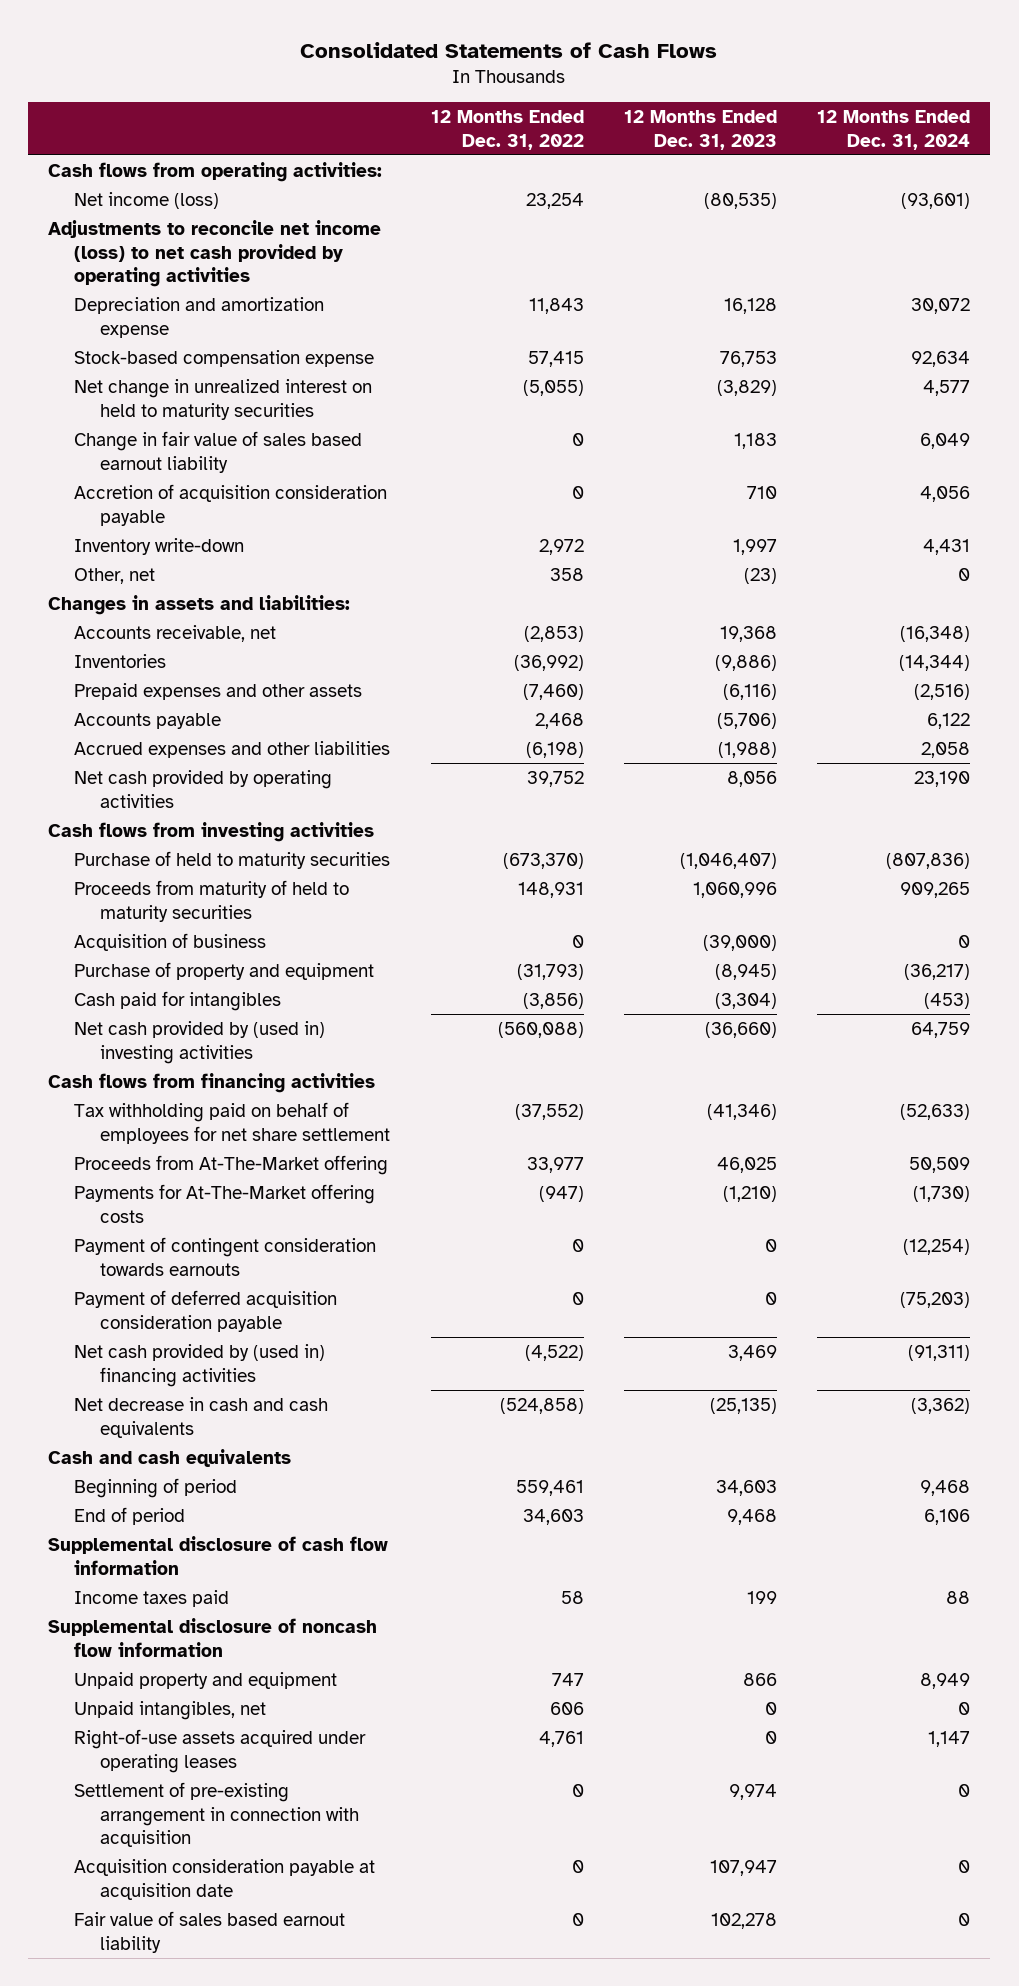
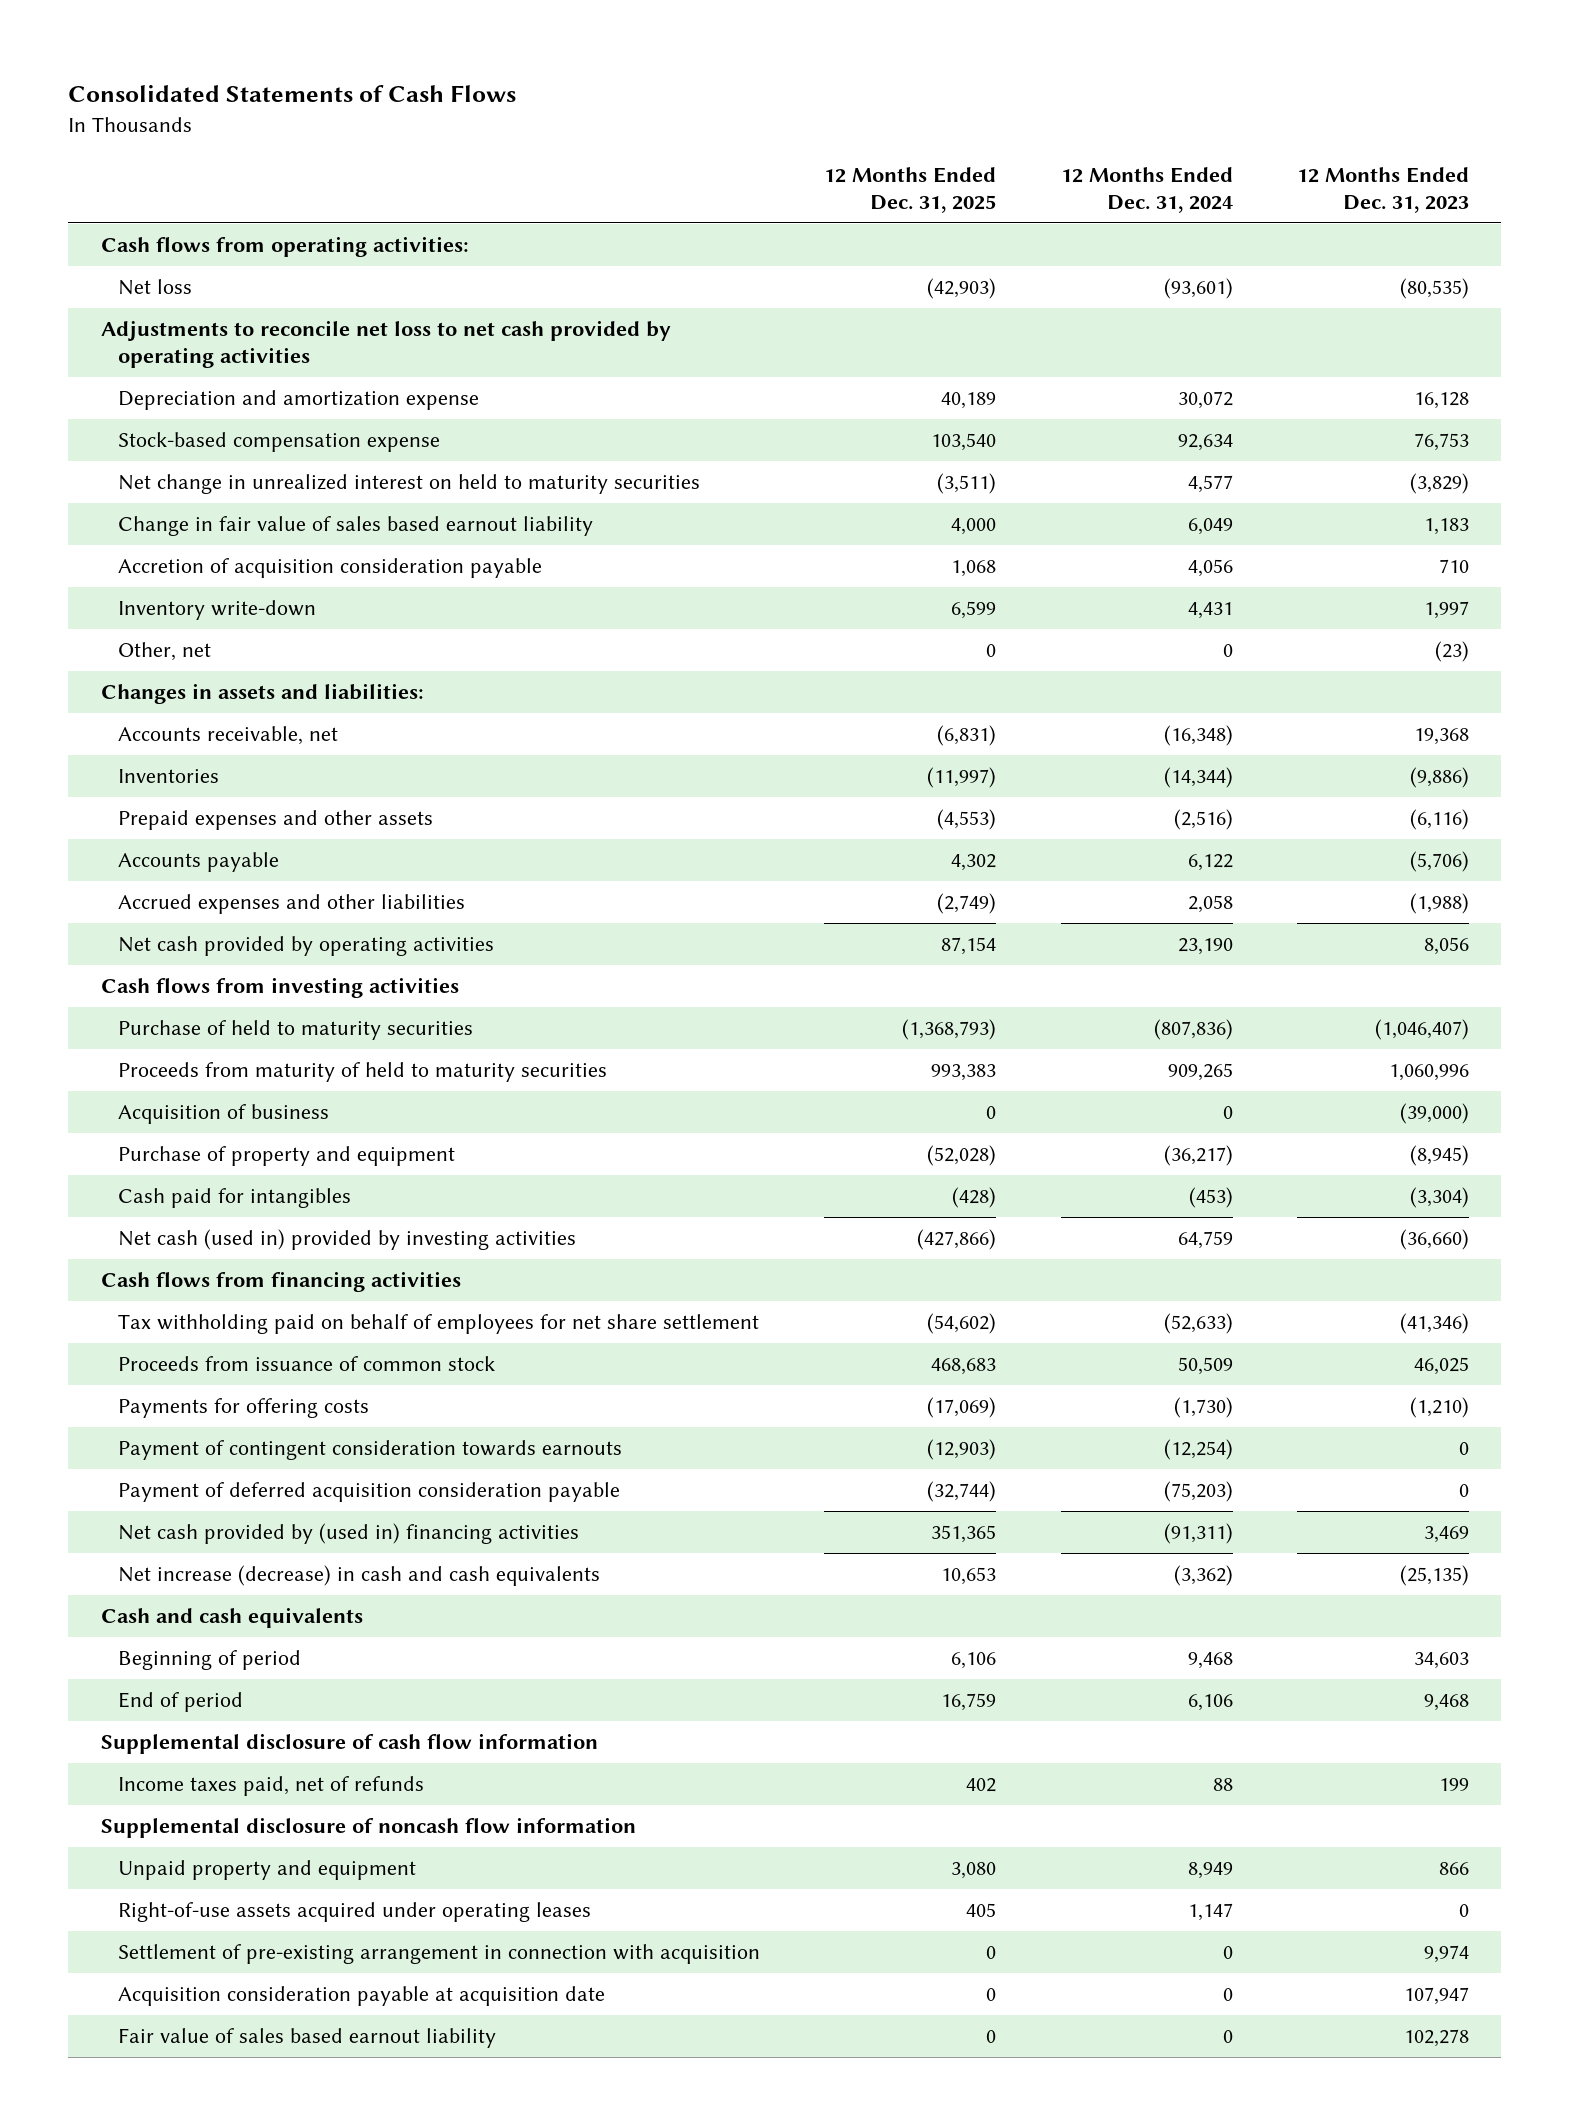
- | 12 Months Ended Dec. 31, 2022 | 12 Months Ended Dec. 31, 2023 | 12 Months Ended Dec. 31, 2024
+ | 12 Months Ended Dec. 31, 2025 | 12 Months Ended Dec. 31, 2024 | 12 Months Ended Dec. 31, 2023
- Net income (loss) | 23,254 | (80,535) | (93,601)
- Adjustments to reconcile net income (loss) to net cash provided by operating activities
+ Net loss | (42,903) | (93,601) | (80,535)
+ Adjustments to reconcile net loss to net cash provided by operating activities
- Net cash provided by (used in) investing activities | (560,088) | (36,660) | 64,759
+ Net cash (used in) provided by investing activities | (427,866) | 64,759 | (36,660)
- Proceeds from At-The-Market offering | 33,977 | 46,025 | 50,509
- Payments for At-The-Market offering costs | (947) | (1,210) | (1,730)
+ Proceeds from issuance of common stock | 468,683 | 50,509 | 46,025
+ Payments for offering costs | (17,069) | (1,730) | (1,210)
- Net decrease in cash and cash equivalents | (524,858) | (25,135) | (3,362)
+ Net increase (decrease) in cash and cash equivalents | 10,653 | (3,362) | (25,135)
- Income taxes paid | 58 | 199 | 88
+ Income taxes paid, net of refunds | 402 | 88 | 199
- Unpaid intangibles, net | 606 | 0 | 0

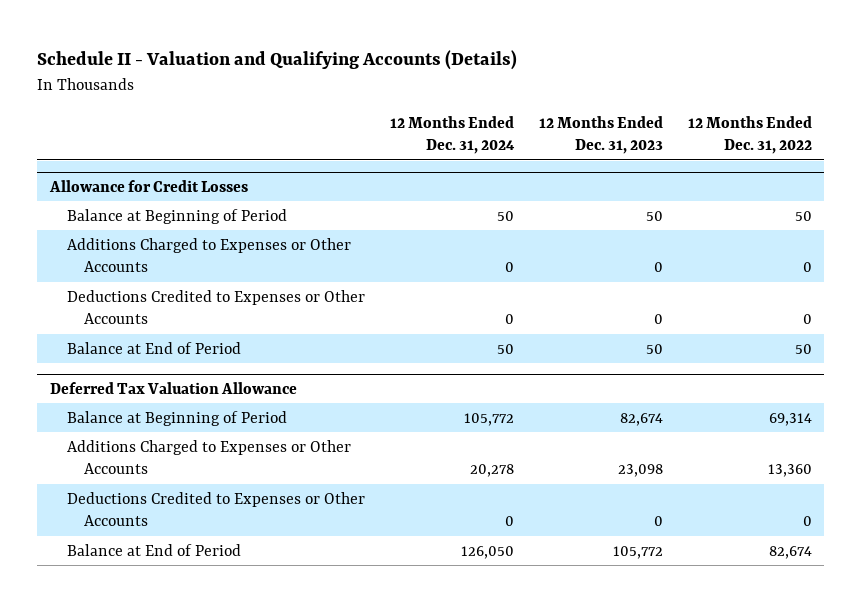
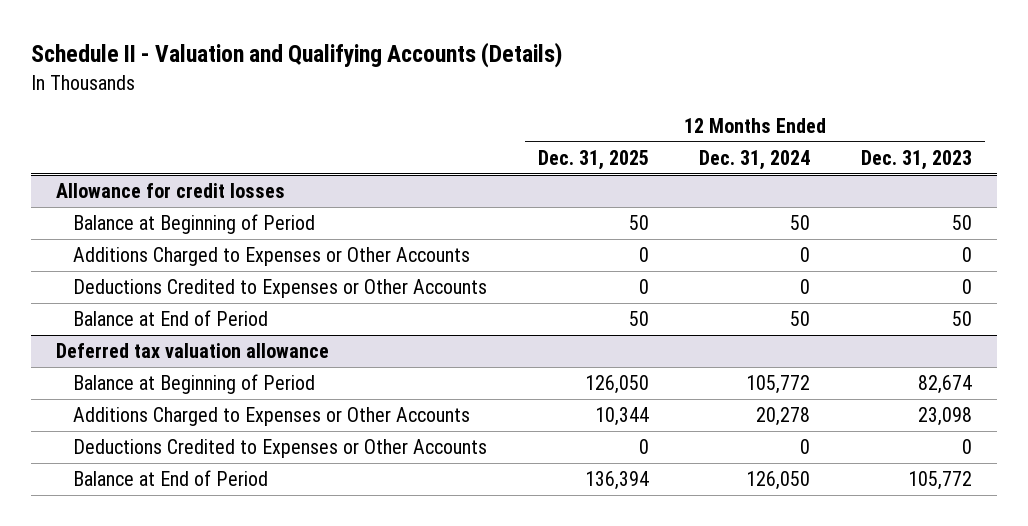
- | 12 Months Ended Dec. 31, 2024 | 12 Months Ended Dec. 31, 2023 | 12 Months Ended Dec. 31, 2022
+ | 12 Months Ended Dec. 31, 2025 | 12 Months Ended Dec. 31, 2024 | 12 Months Ended Dec. 31, 2023
- Allowance for Credit Losses
+ Allowance for credit losses
- Deferred Tax Valuation Allowance
+ Deferred tax valuation allowance

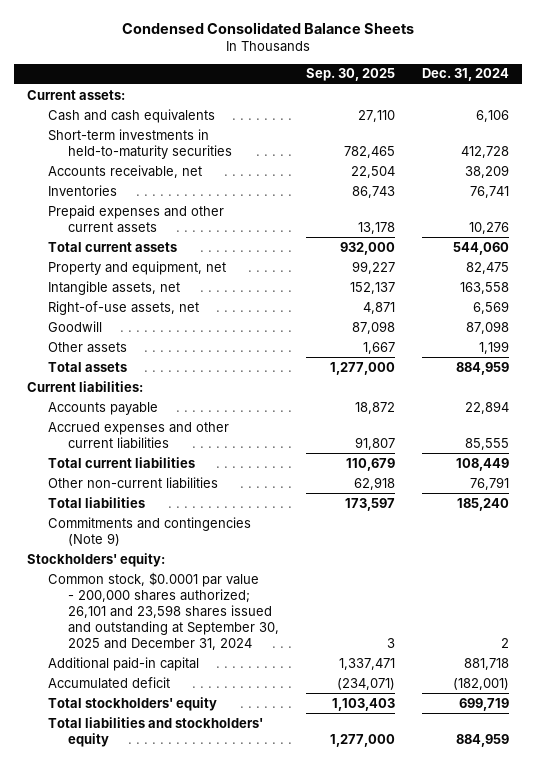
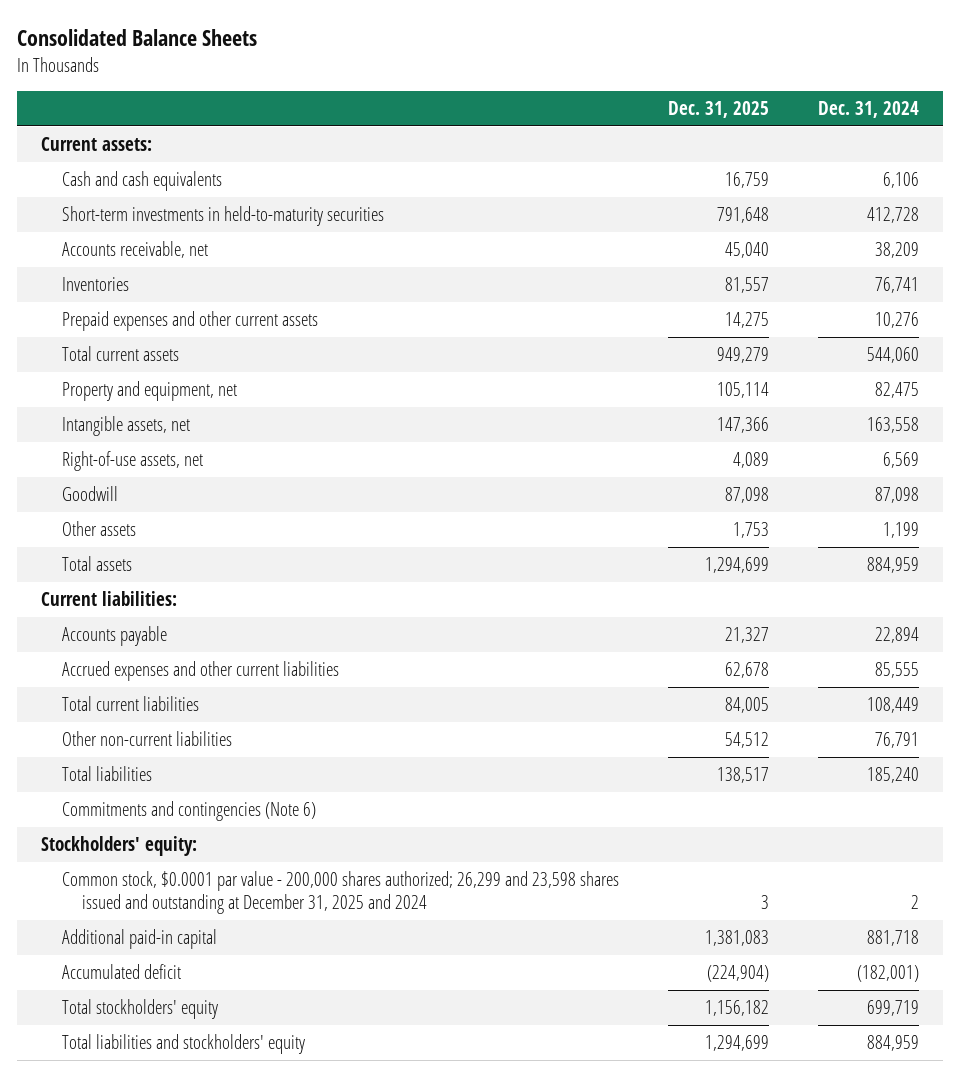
- Condensed Consolidated Balance Sheets
+ Consolidated Balance Sheets
- | Sep. 30, 2025 | Dec. 31, 2024
+ | Dec. 31, 2025 | Dec. 31, 2024
- Commitments and contingencies (Note 9)
+ Commitments and contingencies (Note 6)
- Common stock, $0.0001 par value - 200,000 shares authorized; 26,101 and 23,598 shares issued and outstanding at September 30, 2025 and December 31, 2024 | 3 | 2
+ Common stock, $0.0001 par value - 200,000 shares authorized; 26,299 and 23,598 shares issued and outstanding at December 31, 2025 and 2024 | 3 | 2

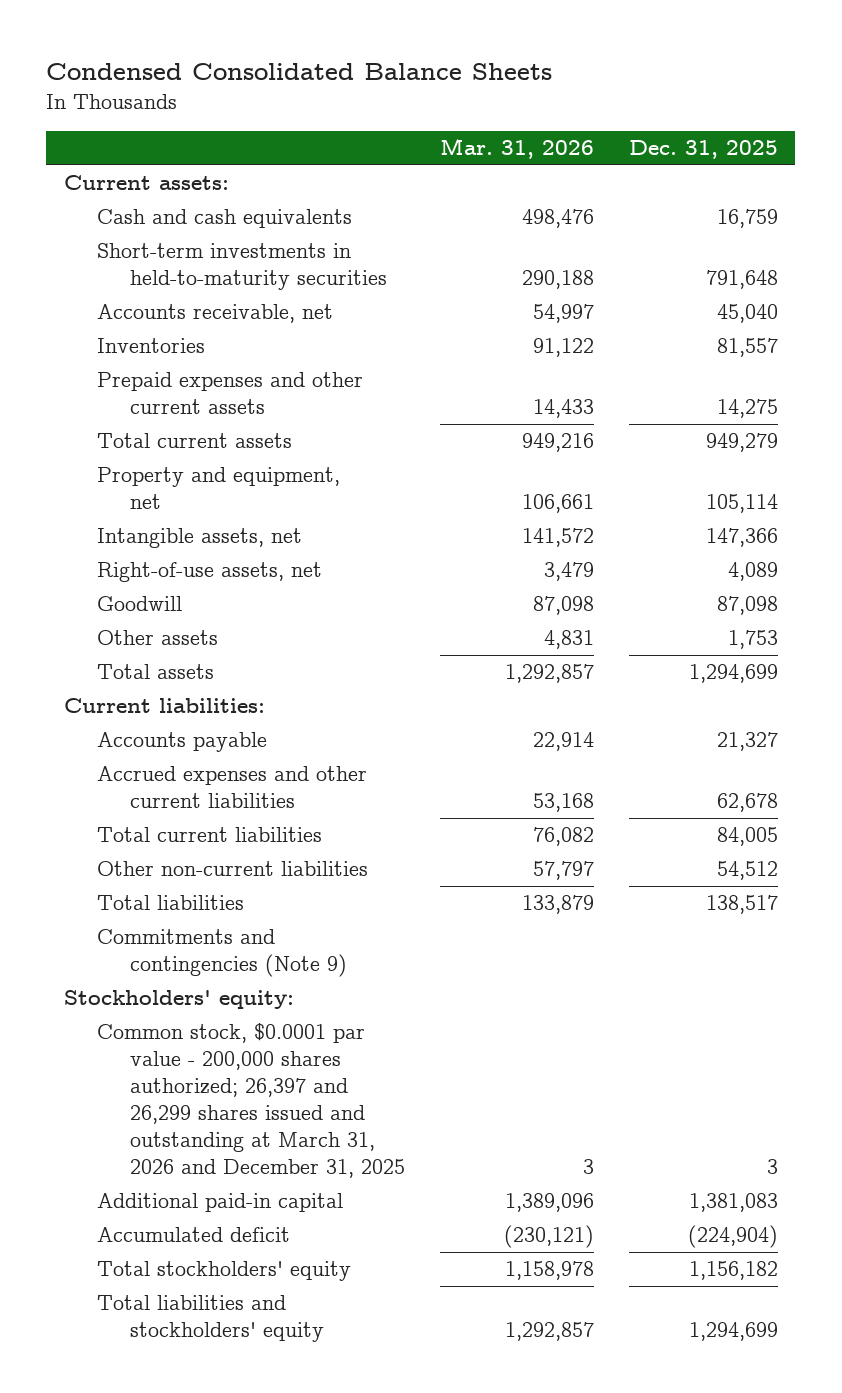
- Consolidated Balance Sheets
+ Condensed Consolidated Balance Sheets
- | Dec. 31, 2025 | Dec. 31, 2024
+ | Mar. 31, 2026 | Dec. 31, 2025
- Commitments and contingencies (Note 6)
+ Commitments and contingencies (Note 9)
- Common stock, $0.0001 par value - 200,000 shares authorized; 26,299 and 23,598 shares issued and outstanding at December 31, 2025 and 2024 | 3 | 2
+ Common stock, $0.0001 par value - 200,000 shares authorized; 26,397 and 26,299 shares issued and outstanding at March 31, 2026 and December 31, 2025 | 3 | 3

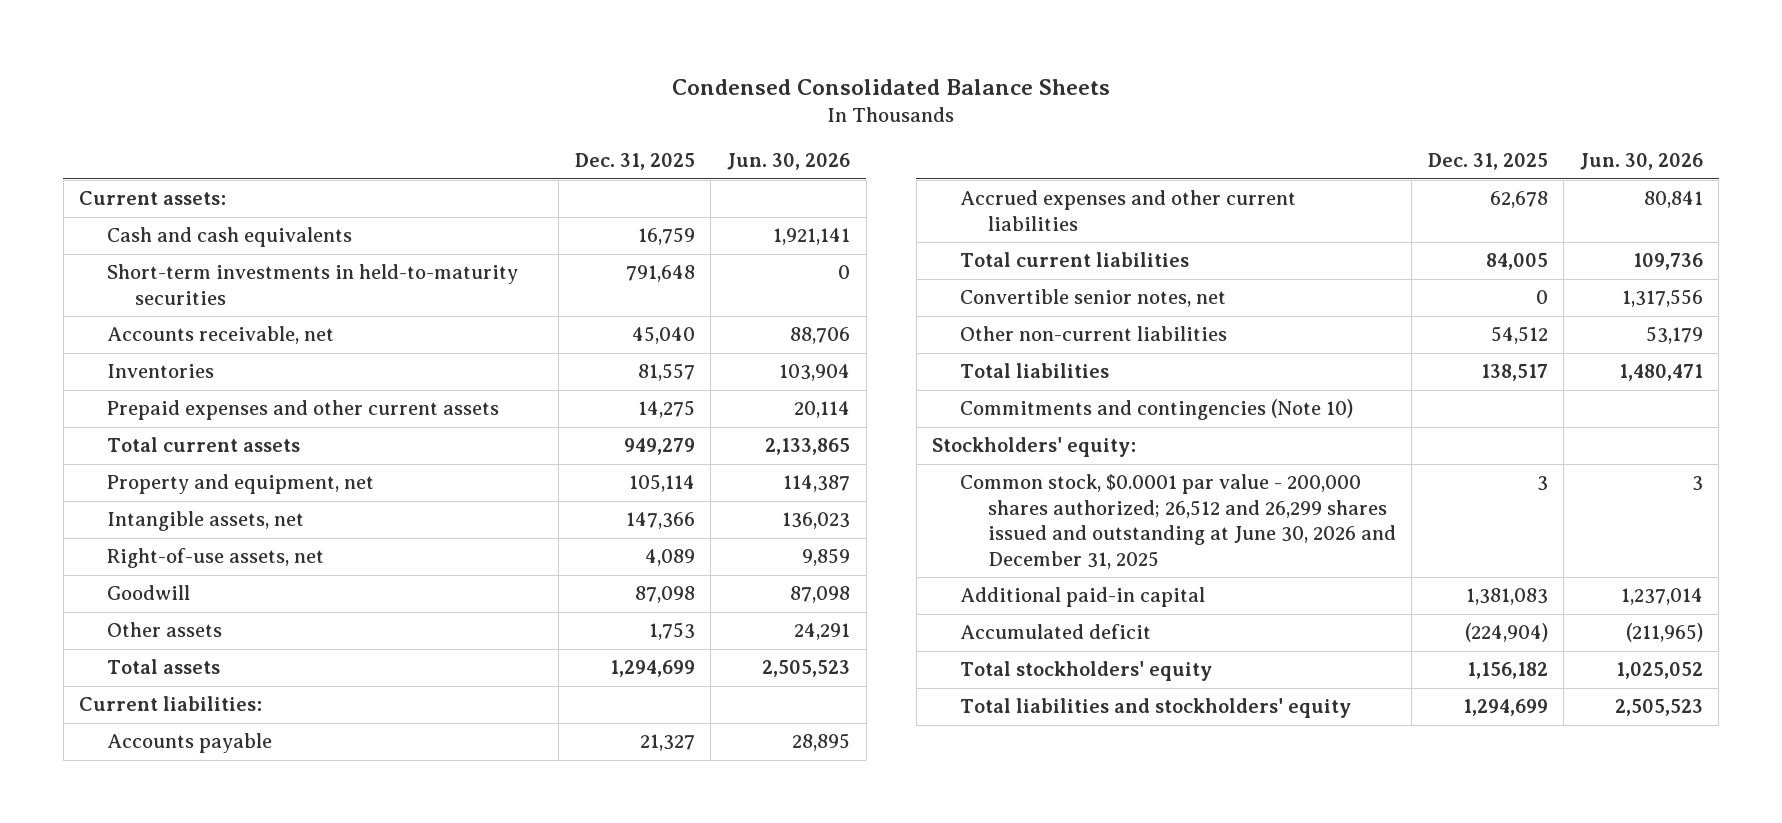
- | Mar. 31, 2026 | Dec. 31, 2025
+ | Dec. 31, 2025 | Jun. 30, 2026
+ Convertible senior notes, net | 0 | 1,317,556
- Commitments and contingencies (Note 9)
+ Commitments and contingencies (Note 10)
- Common stock, $0.0001 par value - 200,000 shares authorized; 26,397 and 26,299 shares issued and outstanding at March 31, 2026 and December 31, 2025 | 3 | 3
+ Common stock, $0.0001 par value - 200,000 shares authorized; 26,512 and 26,299 shares issued and outstanding at June 30, 2026 and December 31, 2025 | 3 | 3

